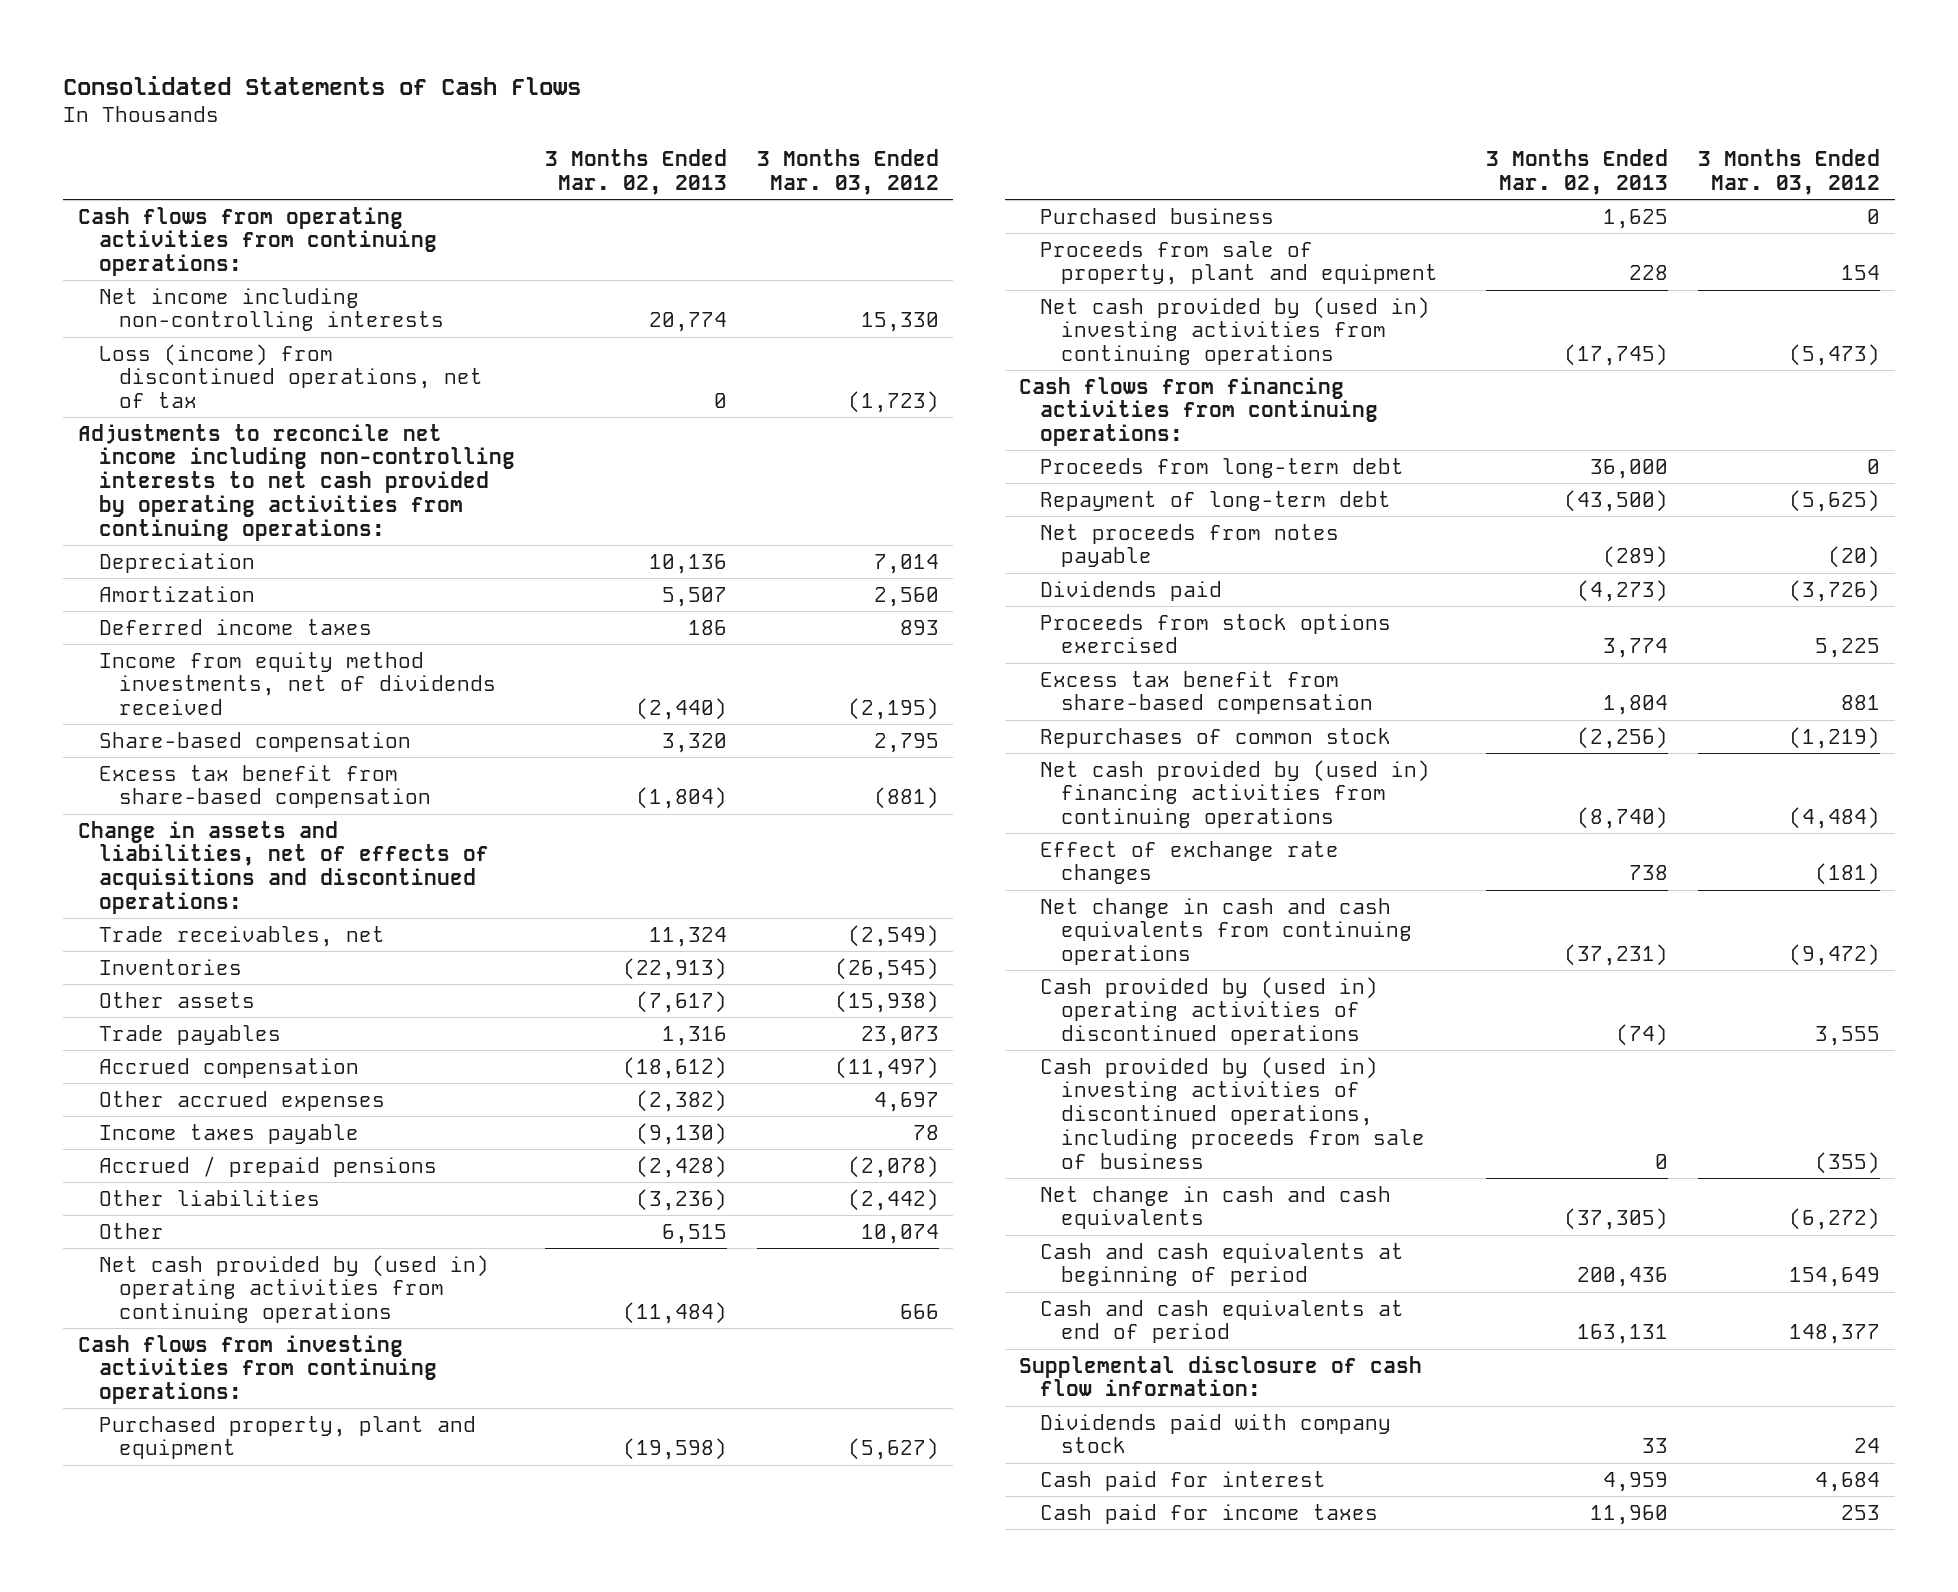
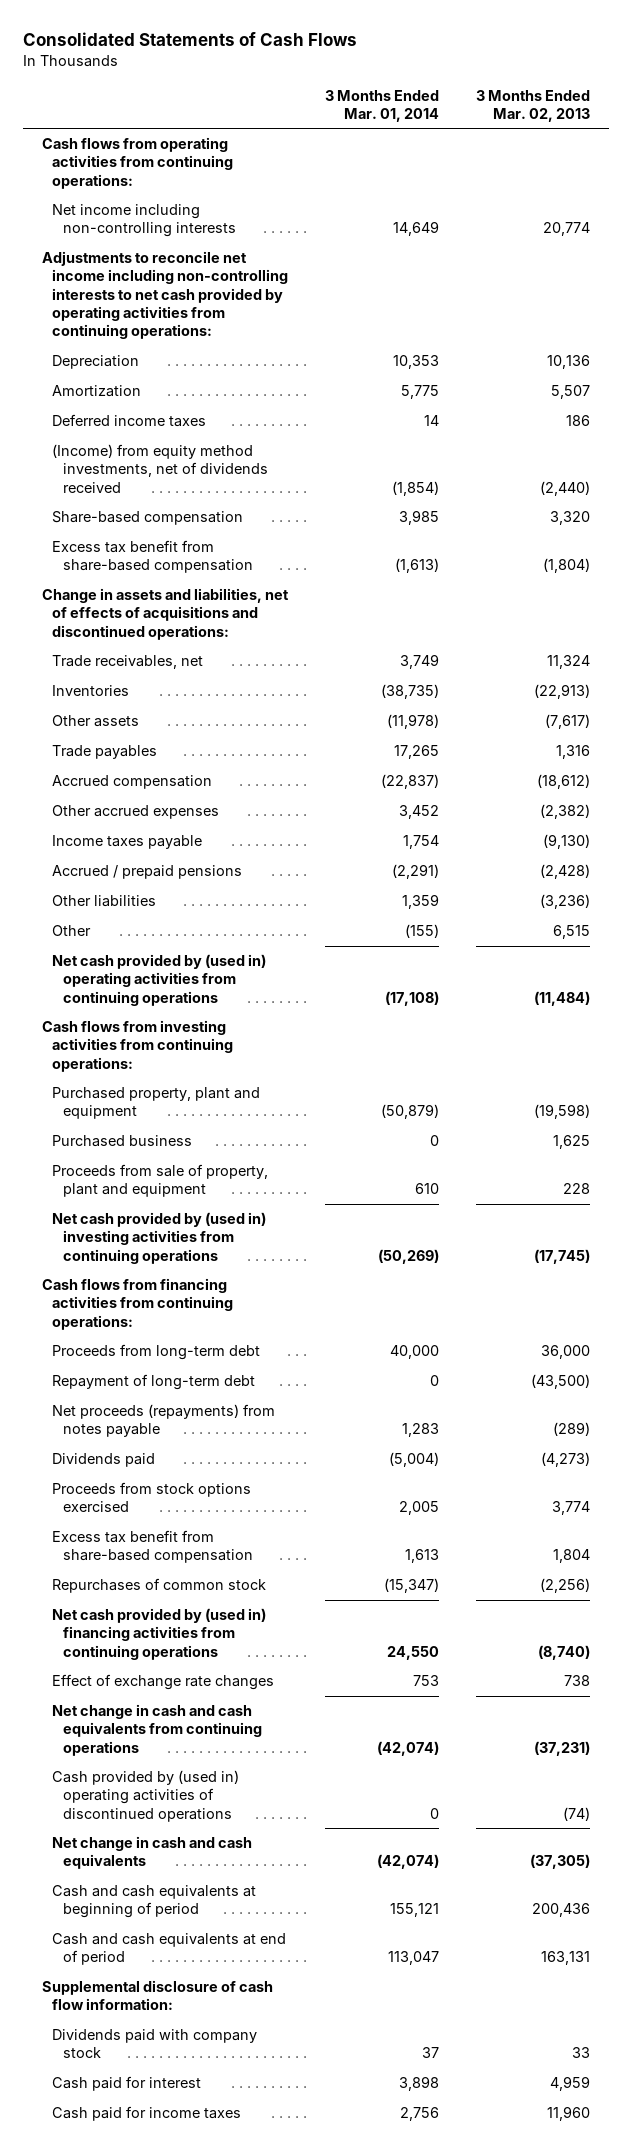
- | 3 Months Ended Mar. 02, 2013 | 3 Months Ended Mar. 03, 2012
+ | 3 Months Ended Mar. 01, 2014 | 3 Months Ended Mar. 02, 2013
- Loss (income) from discontinued operations, net of tax | 0 | (1,723)
- Income from equity method investments, net of dividends received | (2,440) | (2,195)
+ (Income) from equity method investments, net of dividends received | (1,854) | (2,440)
- Net proceeds from notes payable | (289) | (20)
+ Net proceeds (repayments) from notes payable | 1,283 | (289)
- Cash provided by (used in) investing activities of discontinued operations, including proceeds from sale of business | 0 | (355)

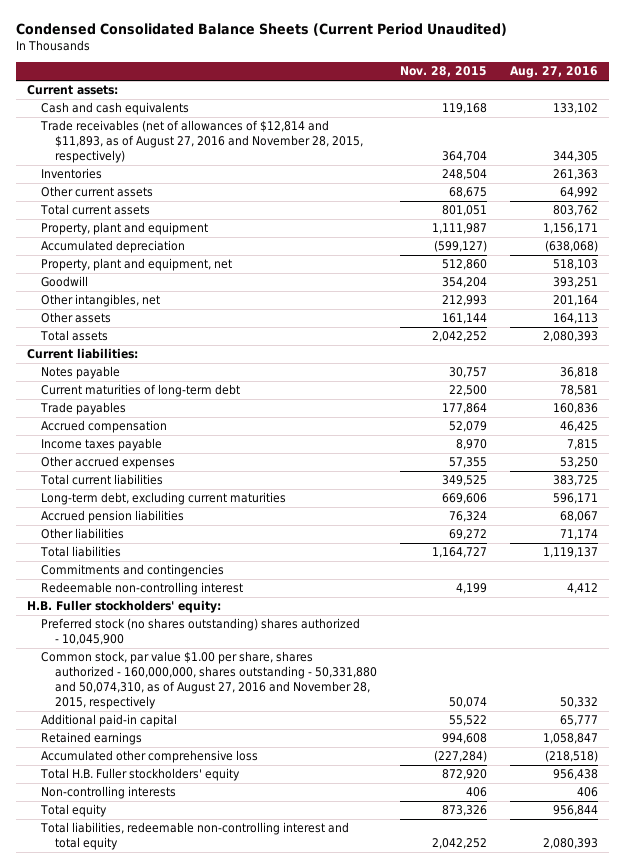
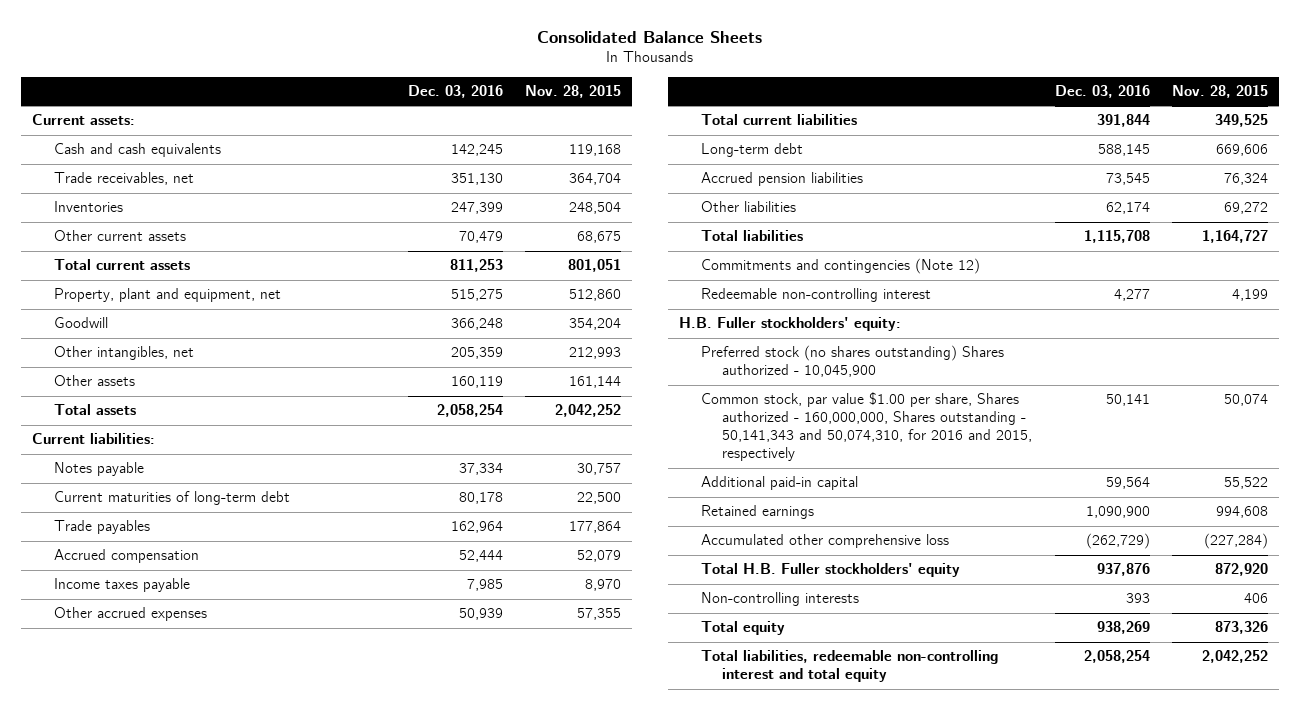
- Condensed Consolidated Balance Sheets (Current Period Unaudited)
+ Consolidated Balance Sheets
- | Nov. 28, 2015 | Aug. 27, 2016
+ | Dec. 03, 2016 | Nov. 28, 2015
- Trade receivables (net of allowances of $12,814 and $11,893, as of August 27, 2016 and November 28, 2015, respectively) | 364,704 | 344,305
+ Trade receivables, net | 351,130 | 364,704
- Property, plant and equipment | 1,111,987 | 1,156,171
- Accumulated depreciation | (599,127) | (638,068)
- Long-term debt, excluding current maturities | 669,606 | 596,171
+ Long-term debt | 588,145 | 669,606
- Commitments and contingencies
+ Commitments and contingencies (Note 12)
- Preferred stock (no shares outstanding) shares authorized - 10,045,900
- Common stock, par value $1.00 per share, shares authorized - 160,000,000, shares outstanding - 50,331,880 and 50,074,310, as of August 27, 2016 and November 28, 2015, respectively | 50,074 | 50,332
+ Preferred stock (no shares outstanding) Shares authorized - 10,045,900
+ Common stock, par value $1.00 per share, Shares authorized - 160,000,000, Shares outstanding - 50,141,343 and 50,074,310, for 2016 and 2015, respectively | 50,141 | 50,074

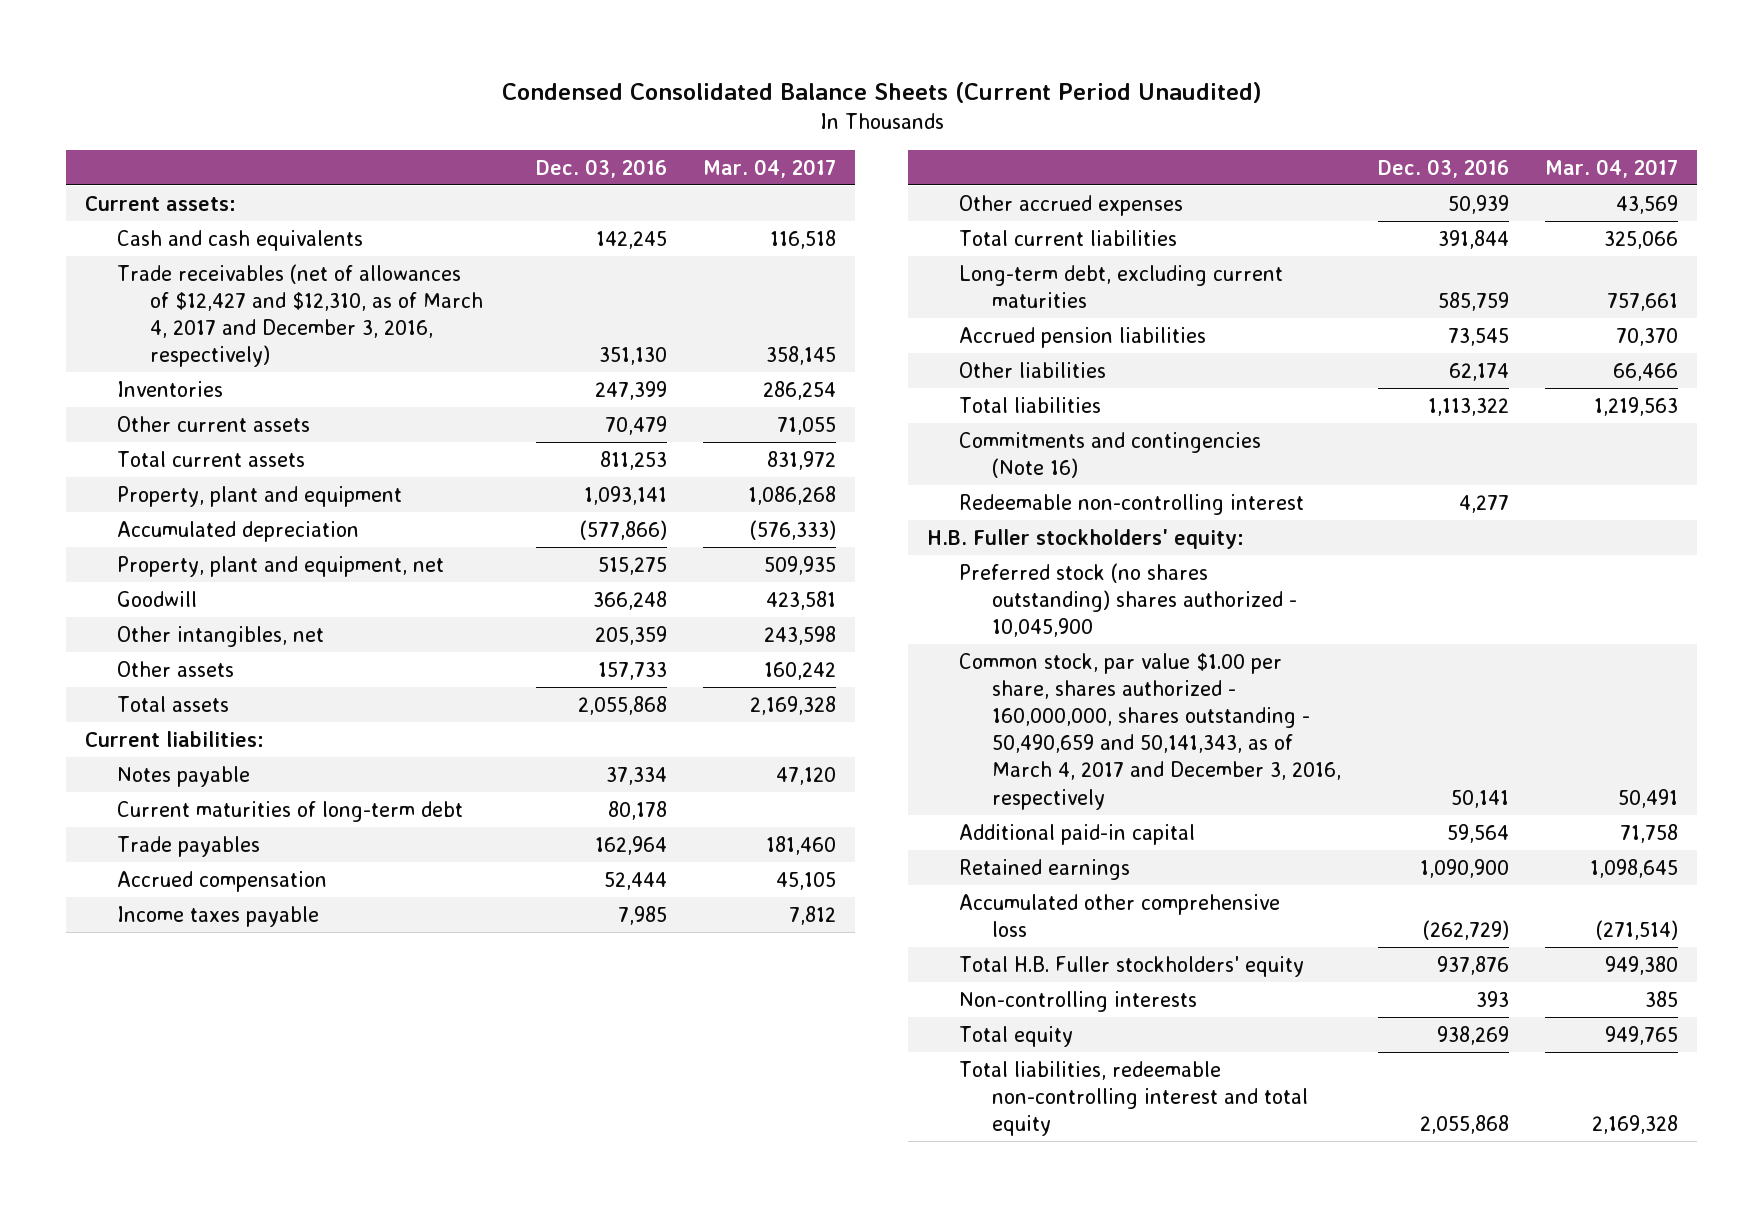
- Consolidated Balance Sheets
+ Condensed Consolidated Balance Sheets (Current Period Unaudited)
- | Dec. 03, 2016 | Nov. 28, 2015
+ | Dec. 03, 2016 | Mar. 04, 2017
- Trade receivables, net | 351,130 | 364,704
+ Trade receivables (net of allowances of $12,427 and $12,310, as of March 4, 2017 and December 3, 2016, respectively) | 351,130 | 358,145
+ Property, plant and equipment | 1,093,141 | 1,086,268
+ Accumulated depreciation | (577,866) | (576,333)
- Other assets | 160,119 | 161,144
- Total assets | 2,058,254 | 2,042,252
+ Other assets | 157,733 | 160,242
+ Total assets | 2,055,868 | 2,169,328
- Long-term debt | 588,145 | 669,606
+ Long-term debt, excluding current maturities | 585,759 | 757,661
- Total liabilities | 1,115,708 | 1,164,727
- Commitments and contingencies (Note 12)
+ Total liabilities | 1,113,322 | 1,219,563
+ Commitments and contingencies (Note 16)
- Preferred stock (no shares outstanding) Shares authorized - 10,045,900
- Common stock, par value $1.00 per share, Shares authorized - 160,000,000, Shares outstanding - 50,141,343 and 50,074,310, for 2016 and 2015, respectively | 50,141 | 50,074
+ Preferred stock (no shares outstanding) shares authorized - 10,045,900
+ Common stock, par value $1.00 per share, shares authorized - 160,000,000, shares outstanding - 50,490,659 and 50,141,343, as of March 4, 2017 and December 3, 2016, respectively | 50,141 | 50,491
- Total liabilities, redeemable non-controlling interest and total equity | 2,058,254 | 2,042,252
+ Total liabilities, redeemable non-controlling interest and total equity | 2,055,868 | 2,169,328

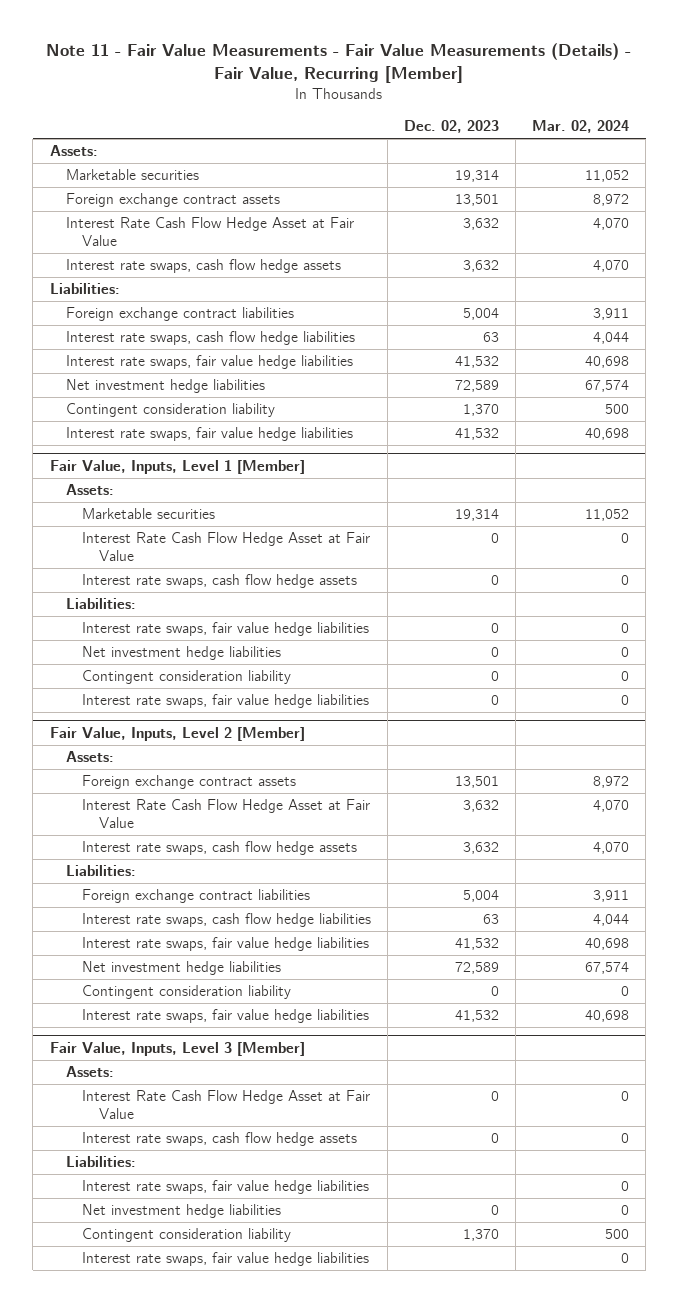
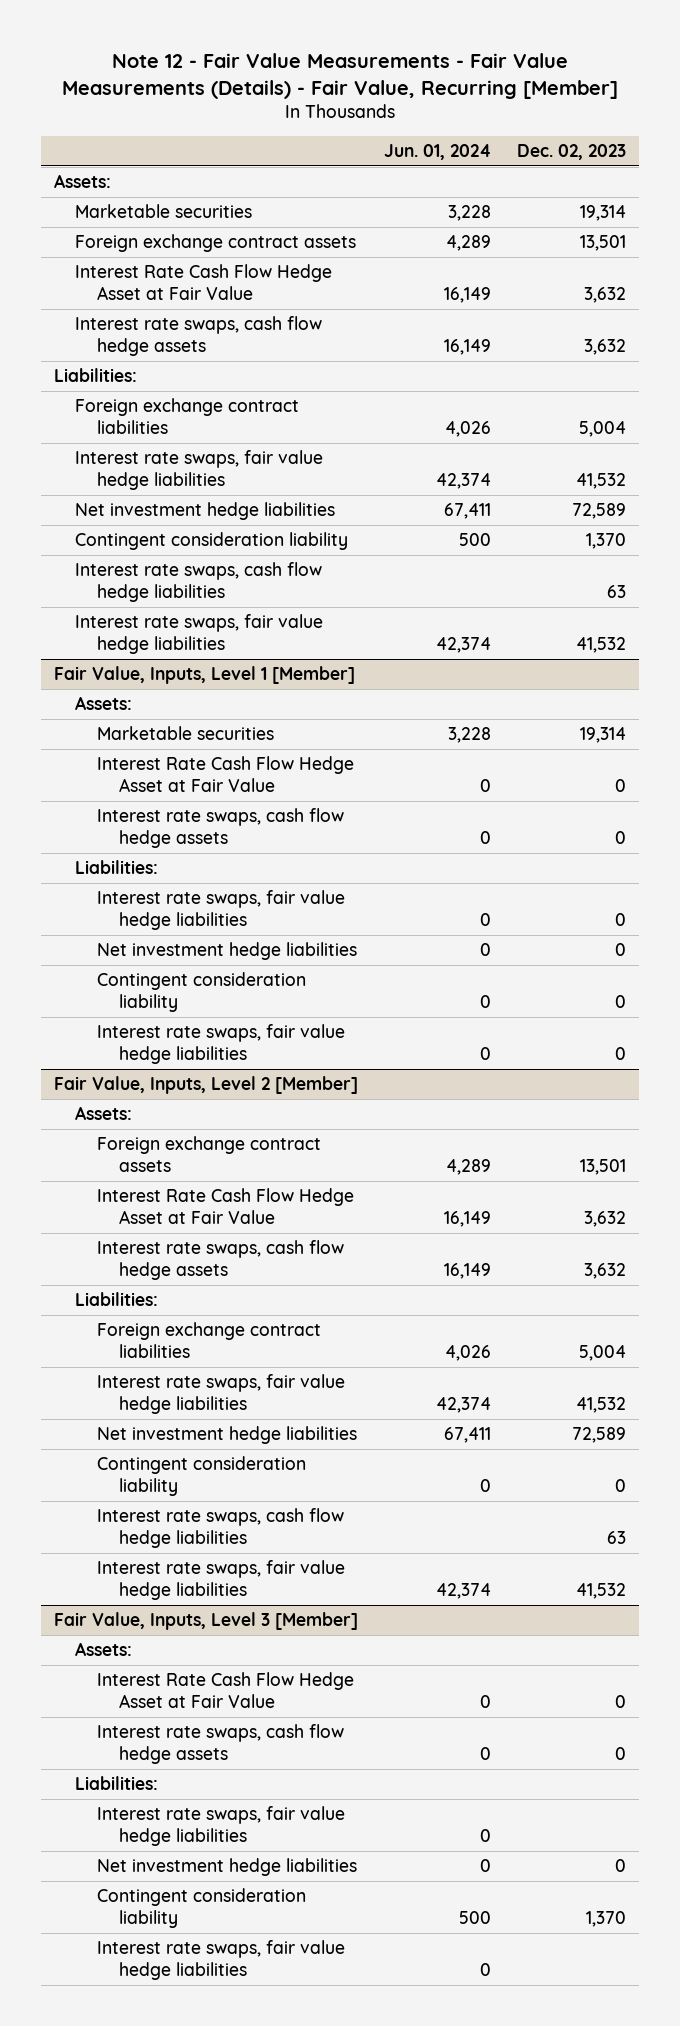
- Note 11 - Fair Value Measurements - Fair Value Measurements (Details) - Fair Value, Recurring [Member]
+ Note 12 - Fair Value Measurements - Fair Value Measurements (Details) - Fair Value, Recurring [Member]
- | Dec. 02, 2023 | Mar. 02, 2024
+ | Jun. 01, 2024 | Dec. 02, 2023
moved down: Interest rate swaps, cash flow hedge liabilities | | 63
@ Fair Value, Inputs, Level 2 [Member]
moved down: Interest rate swaps, cash flow hedge liabilities | | 63

